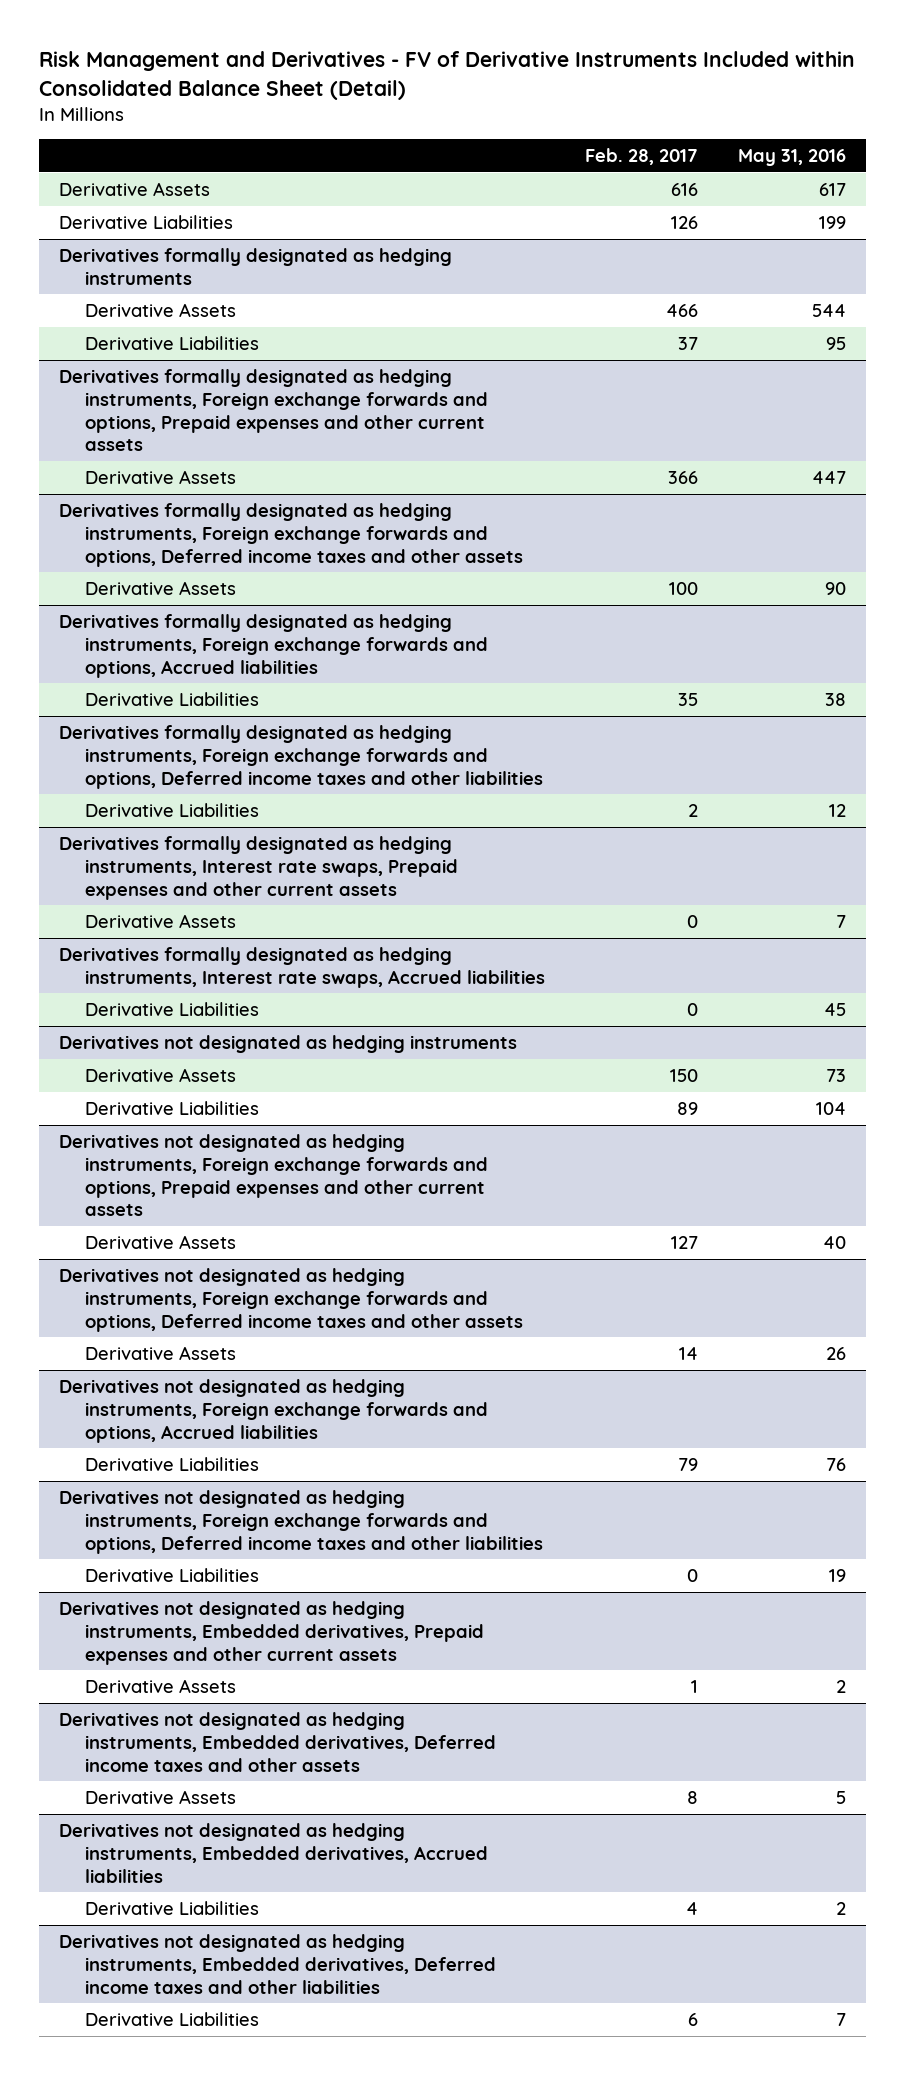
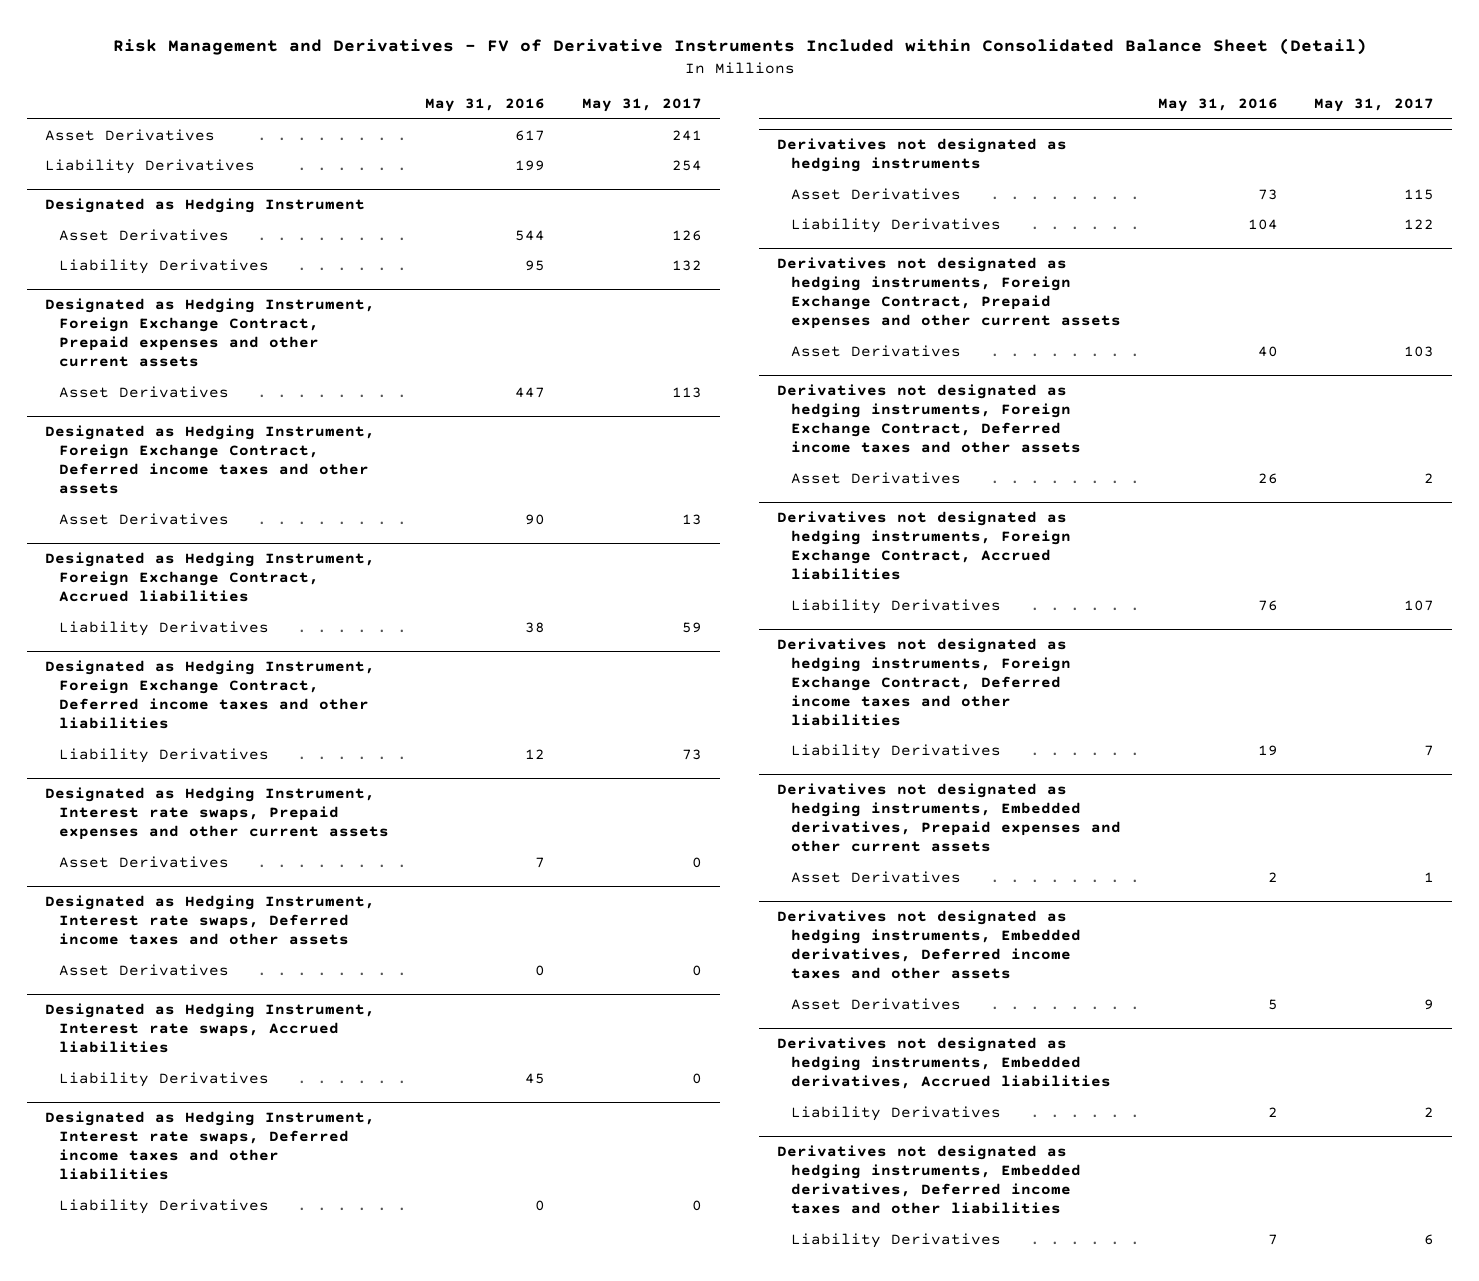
- | Feb. 28, 2017 | May 31, 2016
+ | May 31, 2016 | May 31, 2017
- Derivative Assets | 616 | 617
- Derivative Liabilities | 126 | 199
- Derivatives formally designated as hedging instruments
- Derivative Assets | 466 | 544
- Derivative Liabilities | 37 | 95
- Derivatives formally designated as hedging instruments, Foreign exchange forwards and options, Prepaid expenses and other current assets
- Derivative Assets | 366 | 447
- Derivatives formally designated as hedging instruments, Foreign exchange forwards and options, Deferred income taxes and other assets
- Derivative Assets | 100 | 90
- Derivatives formally designated as hedging instruments, Foreign exchange forwards and options, Accrued liabilities
- Derivative Liabilities | 35 | 38
- Derivatives formally designated as hedging instruments, Foreign exchange forwards and options, Deferred income taxes and other liabilities
- Derivative Liabilities | 2 | 12
- Derivatives formally designated as hedging instruments, Interest rate swaps, Prepaid expenses and other current assets
- Derivative Assets | 0 | 7
- Derivatives formally designated as hedging instruments, Interest rate swaps, Accrued liabilities
- Derivative Liabilities | 0 | 45
+ Asset Derivatives | 617 | 241
+ Liability Derivatives | 199 | 254
+ Designated as Hedging Instrument
+ Asset Derivatives | 544 | 126
+ Liability Derivatives | 95 | 132
+ Designated as Hedging Instrument, Foreign Exchange Contract, Prepaid expenses and other current assets
+ Asset Derivatives | 447 | 113
+ Designated as Hedging Instrument, Foreign Exchange Contract, Deferred income taxes and other assets
+ Asset Derivatives | 90 | 13
+ Designated as Hedging Instrument, Foreign Exchange Contract, Accrued liabilities
+ Liability Derivatives | 38 | 59
+ Designated as Hedging Instrument, Foreign Exchange Contract, Deferred income taxes and other liabilities
+ Liability Derivatives | 12 | 73
+ Designated as Hedging Instrument, Interest rate swaps, Prepaid expenses and other current assets
+ Asset Derivatives | 7 | 0
+ Designated as Hedging Instrument, Interest rate swaps, Deferred income taxes and other assets
+ Asset Derivatives | 0 | 0
+ Designated as Hedging Instrument, Interest rate swaps, Accrued liabilities
+ Liability Derivatives | 45 | 0
+ Designated as Hedging Instrument, Interest rate swaps, Deferred income taxes and other liabilities
+ Liability Derivatives | 0 | 0
@ Derivatives not designated as hedging instruments
- Derivative Assets | 150 | 73
- Derivative Liabilities | 89 | 104
- Derivatives not designated as hedging instruments, Foreign exchange forwards and options, Prepaid expenses and other current assets
- Derivative Assets | 127 | 40
- Derivatives not designated as hedging instruments, Foreign exchange forwards and options, Deferred income taxes and other assets
- Derivative Assets | 14 | 26
- Derivatives not designated as hedging instruments, Foreign exchange forwards and options, Accrued liabilities
- Derivative Liabilities | 79 | 76
- Derivatives not designated as hedging instruments, Foreign exchange forwards and options, Deferred income taxes and other liabilities
- Derivative Liabilities | 0 | 19
@ Derivatives not designated as hedging instruments
+ Asset Derivatives | 73 | 115
+ Liability Derivatives | 104 | 122
+ Derivatives not designated as hedging instruments, Foreign Exchange Contract, Prepaid expenses and other current assets
+ Asset Derivatives | 40 | 103
+ Derivatives not designated as hedging instruments, Foreign Exchange Contract, Deferred income taxes and other assets
+ Asset Derivatives | 26 | 2
+ Derivatives not designated as hedging instruments, Foreign Exchange Contract, Accrued liabilities
+ Liability Derivatives | 76 | 107
+ Derivatives not designated as hedging instruments, Foreign Exchange Contract, Deferred income taxes and other liabilities
+ Liability Derivatives | 19 | 7
@ Derivatives not designated as hedging instruments, Embedded derivatives, Prepaid expenses and other current assets
- Derivative Assets | 1 | 2
+ Asset Derivatives | 2 | 1
@ Derivatives not designated as hedging instruments, Embedded derivatives, Deferred income taxes and other assets
- Derivative Assets | 8 | 5
+ Asset Derivatives | 5 | 9
@ Derivatives not designated as hedging instruments, Embedded derivatives, Accrued liabilities
- Derivative Liabilities | 4 | 2
+ Liability Derivatives | 2 | 2
@ Derivatives not designated as hedging instruments, Embedded derivatives, Deferred income taxes and other liabilities
- Derivative Liabilities | 6 | 7
+ Liability Derivatives | 7 | 6

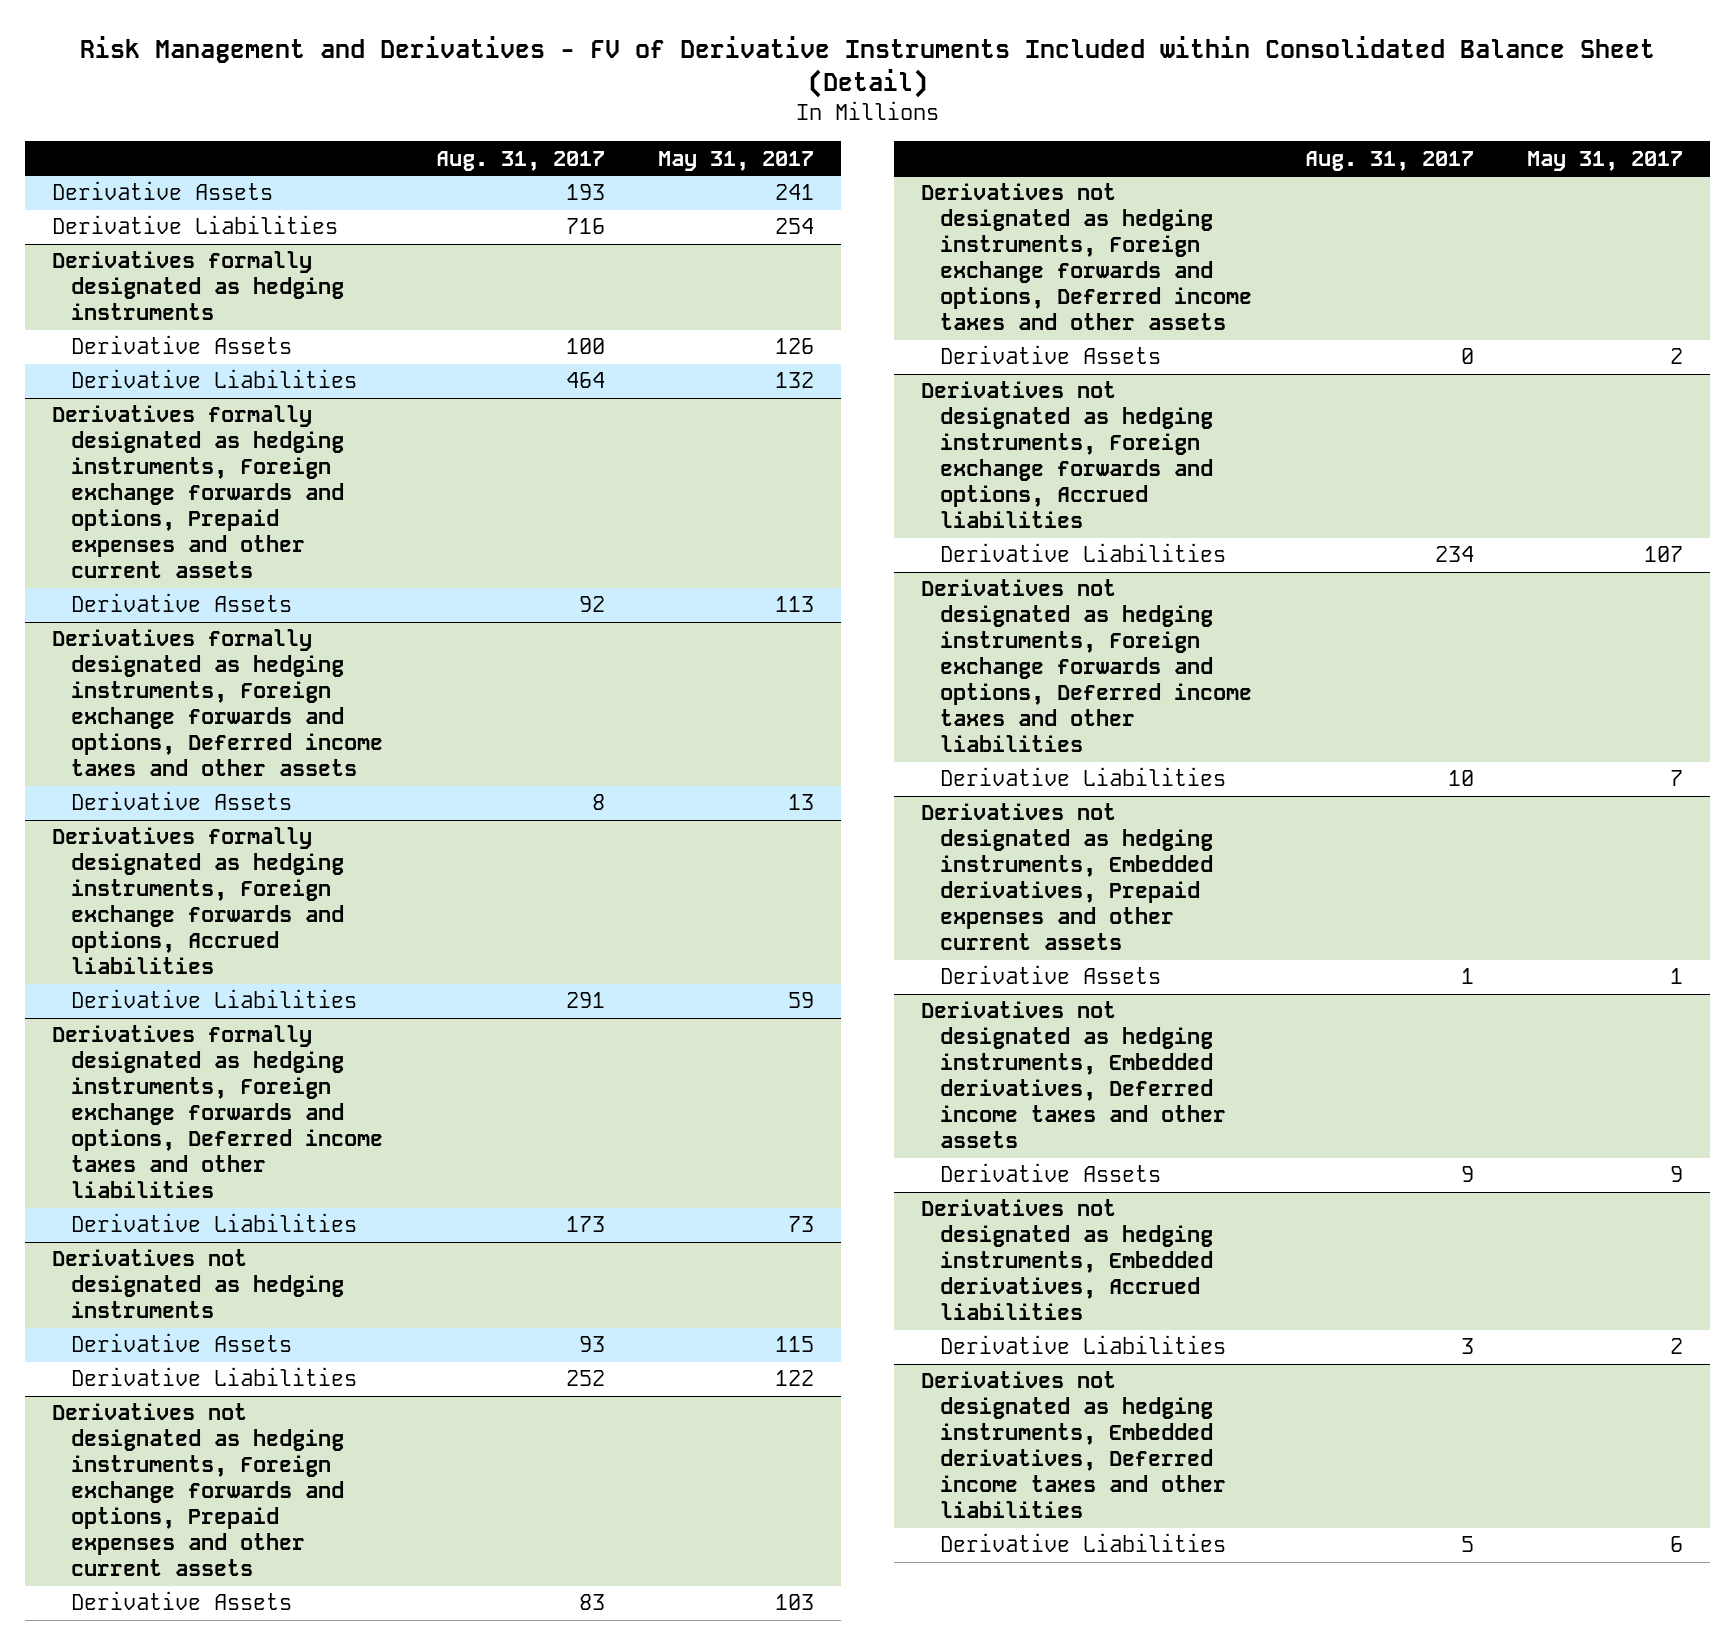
- | May 31, 2016 | May 31, 2017
+ | Aug. 31, 2017 | May 31, 2017
- Asset Derivatives | 617 | 241
- Liability Derivatives | 199 | 254
- Designated as Hedging Instrument
- Asset Derivatives | 544 | 126
- Liability Derivatives | 95 | 132
- Designated as Hedging Instrument, Foreign Exchange Contract, Prepaid expenses and other current assets
- Asset Derivatives | 447 | 113
- Designated as Hedging Instrument, Foreign Exchange Contract, Deferred income taxes and other assets
- Asset Derivatives | 90 | 13
- Designated as Hedging Instrument, Foreign Exchange Contract, Accrued liabilities
- Liability Derivatives | 38 | 59
- Designated as Hedging Instrument, Foreign Exchange Contract, Deferred income taxes and other liabilities
- Liability Derivatives | 12 | 73
- Designated as Hedging Instrument, Interest rate swaps, Prepaid expenses and other current assets
- Asset Derivatives | 7 | 0
- Designated as Hedging Instrument, Interest rate swaps, Deferred income taxes and other assets
- Asset Derivatives | 0 | 0
- Designated as Hedging Instrument, Interest rate swaps, Accrued liabilities
- Liability Derivatives | 45 | 0
- Designated as Hedging Instrument, Interest rate swaps, Deferred income taxes and other liabilities
- Liability Derivatives | 0 | 0
+ Derivative Assets | 193 | 241
+ Derivative Liabilities | 716 | 254
+ Derivatives formally designated as hedging instruments
+ Derivative Assets | 100 | 126
+ Derivative Liabilities | 464 | 132
+ Derivatives formally designated as hedging instruments, Foreign exchange forwards and options, Prepaid expenses and other current assets
+ Derivative Assets | 92 | 113
+ Derivatives formally designated as hedging instruments, Foreign exchange forwards and options, Deferred income taxes and other assets
+ Derivative Assets | 8 | 13
+ Derivatives formally designated as hedging instruments, Foreign exchange forwards and options, Accrued liabilities
+ Derivative Liabilities | 291 | 59
+ Derivatives formally designated as hedging instruments, Foreign exchange forwards and options, Deferred income taxes and other liabilities
+ Derivative Liabilities | 173 | 73
@ Derivatives not designated as hedging instruments
- Asset Derivatives | 73 | 115
- Liability Derivatives | 104 | 122
- Derivatives not designated as hedging instruments, Foreign Exchange Contract, Prepaid expenses and other current assets
- Asset Derivatives | 40 | 103
- Derivatives not designated as hedging instruments, Foreign Exchange Contract, Deferred income taxes and other assets
- Asset Derivatives | 26 | 2
- Derivatives not designated as hedging instruments, Foreign Exchange Contract, Accrued liabilities
- Liability Derivatives | 76 | 107
- Derivatives not designated as hedging instruments, Foreign Exchange Contract, Deferred income taxes and other liabilities
- Liability Derivatives | 19 | 7
@ Derivatives not designated as hedging instruments
+ Derivative Assets | 93 | 115
+ Derivative Liabilities | 252 | 122
+ Derivatives not designated as hedging instruments, Foreign exchange forwards and options, Prepaid expenses and other current assets
+ Derivative Assets | 83 | 103
+ Derivatives not designated as hedging instruments, Foreign exchange forwards and options, Deferred income taxes and other assets
+ Derivative Assets | 0 | 2
+ Derivatives not designated as hedging instruments, Foreign exchange forwards and options, Accrued liabilities
+ Derivative Liabilities | 234 | 107
+ Derivatives not designated as hedging instruments, Foreign exchange forwards and options, Deferred income taxes and other liabilities
+ Derivative Liabilities | 10 | 7
@ Derivatives not designated as hedging instruments, Embedded derivatives, Prepaid expenses and other current assets
- Asset Derivatives | 2 | 1
+ Derivative Assets | 1 | 1
@ Derivatives not designated as hedging instruments, Embedded derivatives, Deferred income taxes and other assets
- Asset Derivatives | 5 | 9
+ Derivative Assets | 9 | 9
@ Derivatives not designated as hedging instruments, Embedded derivatives, Accrued liabilities
- Liability Derivatives | 2 | 2
+ Derivative Liabilities | 3 | 2
@ Derivatives not designated as hedging instruments, Embedded derivatives, Deferred income taxes and other liabilities
- Liability Derivatives | 7 | 6
+ Derivative Liabilities | 5 | 6

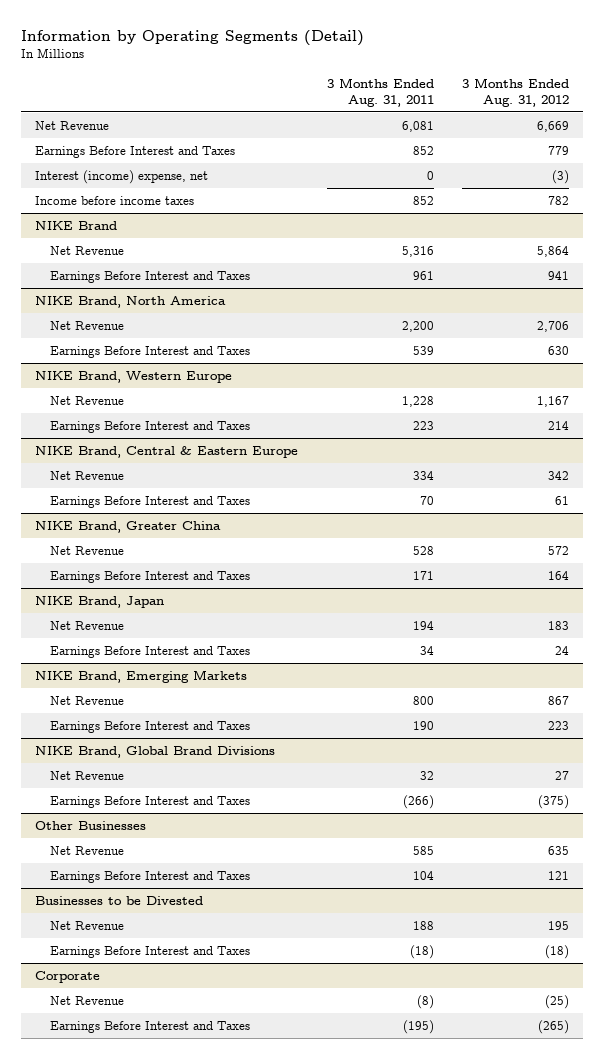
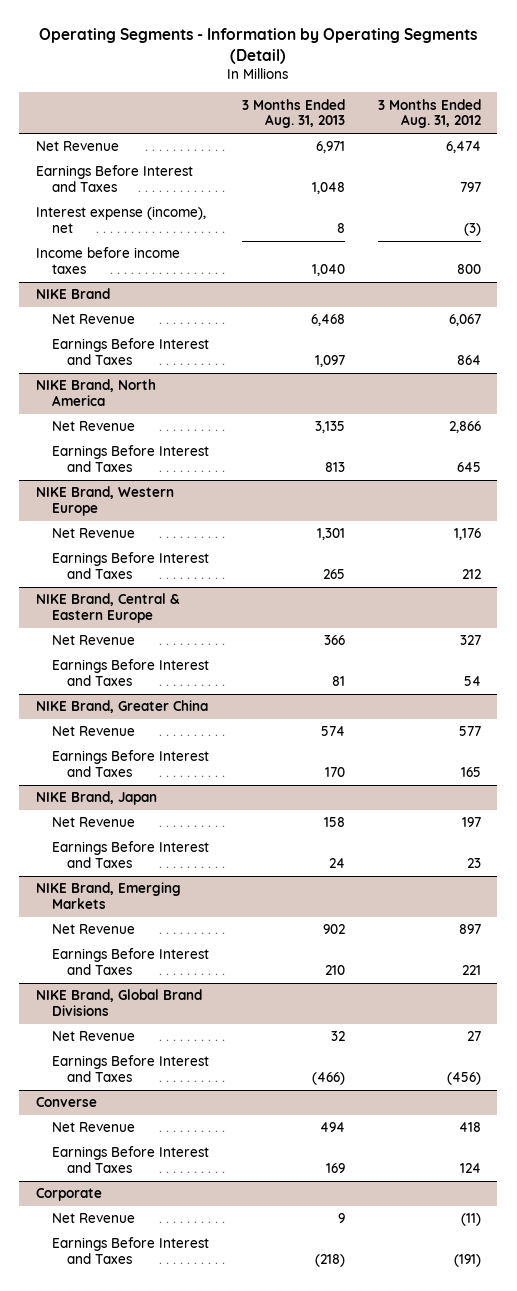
- Information by Operating Segments (Detail)
+ Operating Segments - Information by Operating Segments (Detail)
- | 3 Months Ended Aug. 31, 2011 | 3 Months Ended Aug. 31, 2012
+ | 3 Months Ended Aug. 31, 2013 | 3 Months Ended Aug. 31, 2012
- Net Revenue | 6,081 | 6,669
- Earnings Before Interest and Taxes | 852 | 779
- Interest (income) expense, net | 0 | (3)
- Income before income taxes | 852 | 782
+ Net Revenue | 6,971 | 6,474
+ Earnings Before Interest and Taxes | 1,048 | 797
+ Interest expense (income), net | 8 | (3)
+ Income before income taxes | 1,040 | 800
@ NIKE Brand
- Net Revenue | 5,316 | 5,864
- Earnings Before Interest and Taxes | 961 | 941
+ Net Revenue | 6,468 | 6,067
+ Earnings Before Interest and Taxes | 1,097 | 864
@ NIKE Brand, North America
- Net Revenue | 2,200 | 2,706
- Earnings Before Interest and Taxes | 539 | 630
+ Net Revenue | 3,135 | 2,866
+ Earnings Before Interest and Taxes | 813 | 645
@ NIKE Brand, Western Europe
- Net Revenue | 1,228 | 1,167
- Earnings Before Interest and Taxes | 223 | 214
+ Net Revenue | 1,301 | 1,176
+ Earnings Before Interest and Taxes | 265 | 212
@ NIKE Brand, Central & Eastern Europe
- Net Revenue | 334 | 342
- Earnings Before Interest and Taxes | 70 | 61
+ Net Revenue | 366 | 327
+ Earnings Before Interest and Taxes | 81 | 54
@ NIKE Brand, Greater China
- Net Revenue | 528 | 572
- Earnings Before Interest and Taxes | 171 | 164
+ Net Revenue | 574 | 577
+ Earnings Before Interest and Taxes | 170 | 165
@ NIKE Brand, Japan
- Net Revenue | 194 | 183
- Earnings Before Interest and Taxes | 34 | 24
+ Net Revenue | 158 | 197
+ Earnings Before Interest and Taxes | 24 | 23
@ NIKE Brand, Emerging Markets
- Net Revenue | 800 | 867
- Earnings Before Interest and Taxes | 190 | 223
+ Net Revenue | 902 | 897
+ Earnings Before Interest and Taxes | 210 | 221
@ NIKE Brand, Global Brand Divisions
- Earnings Before Interest and Taxes | (266) | (375)
- Other Businesses
- Net Revenue | 585 | 635
- Earnings Before Interest and Taxes | 104 | 121
- Businesses to be Divested
- Net Revenue | 188 | 195
- Earnings Before Interest and Taxes | (18) | (18)
@ NIKE Brand, Global Brand Divisions
+ Earnings Before Interest and Taxes | (466) | (456)
+ Converse
+ Net Revenue | 494 | 418
+ Earnings Before Interest and Taxes | 169 | 124
@ Corporate
- Net Revenue | (8) | (25)
- Earnings Before Interest and Taxes | (195) | (265)
+ Net Revenue | 9 | (11)
+ Earnings Before Interest and Taxes | (218) | (191)

